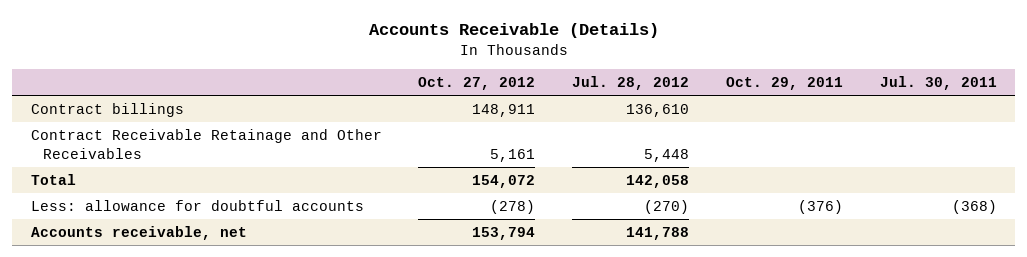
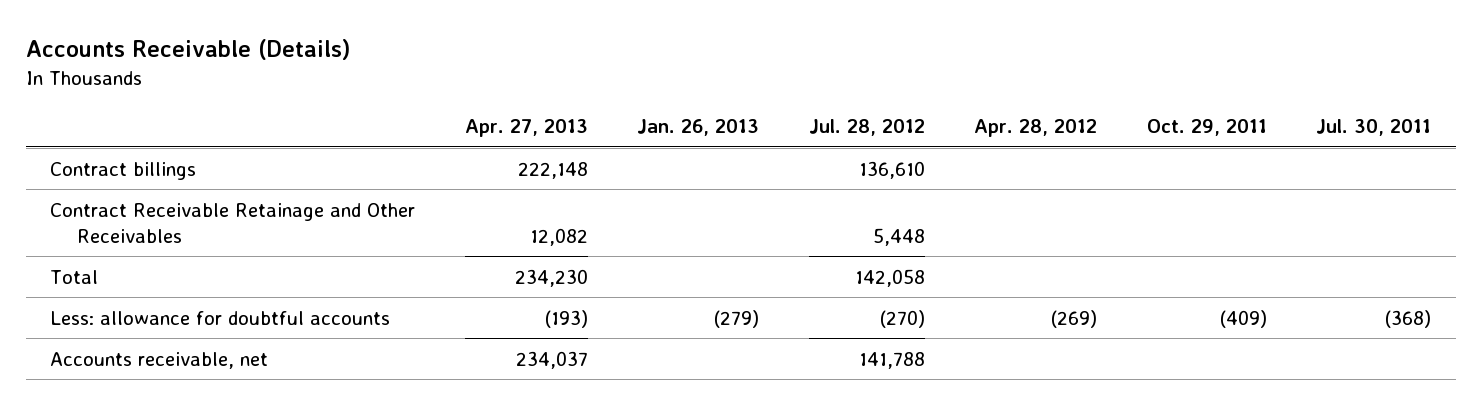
- | Oct. 27, 2012 | Jul. 28, 2012 | Oct. 29, 2011 | Jul. 30, 2011
+ | Apr. 27, 2013 | Jan. 26, 2013 | Jul. 28, 2012 | Apr. 28, 2012 | Oct. 29, 2011 | Jul. 30, 2011
- Less: allowance for doubtful accounts | (278) | (270) | (376) | (368)
+ Less: allowance for doubtful accounts | (193) | (279) | (270) | (269) | (409) | (368)

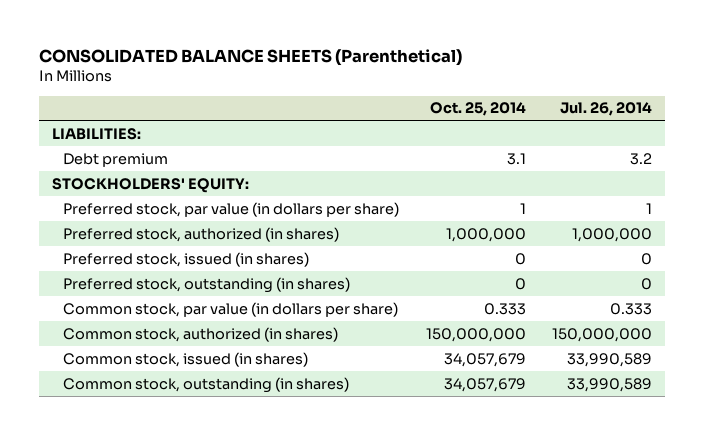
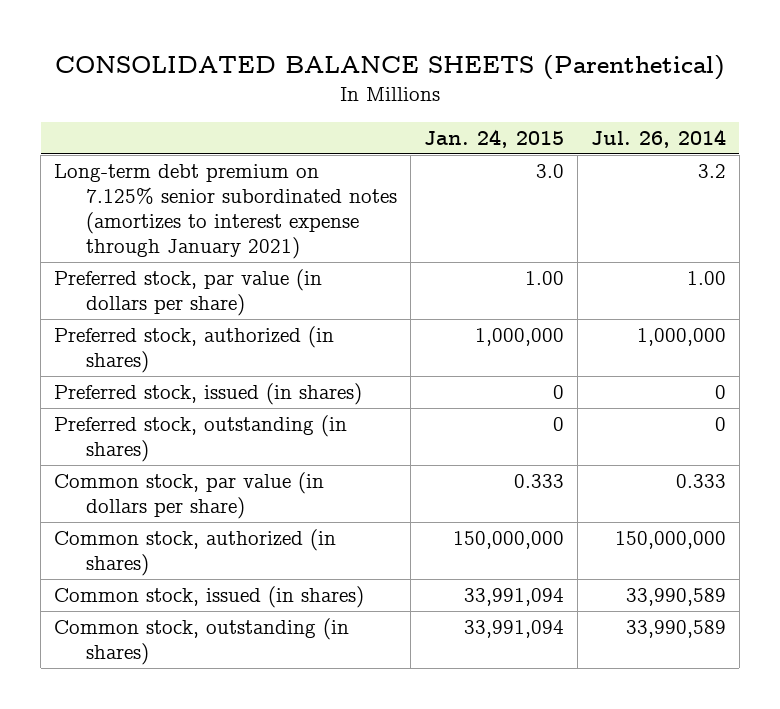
- | Oct. 25, 2014 | Jul. 26, 2014
+ | Jan. 24, 2015 | Jul. 26, 2014
- LIABILITIES:
- Debt premium | 3.1 | 3.2
- STOCKHOLDERS' EQUITY:
- Preferred stock, par value (in dollars per share) | 1 | 1
+ Long-term debt premium on 7.125% senior subordinated notes (amortizes to interest expense through January 2021) | 3.0 | 3.2
+ Preferred stock, par value (in dollars per share) | 1.00 | 1.00

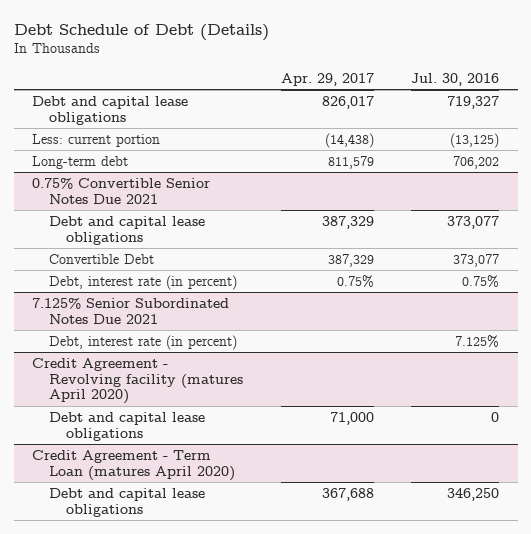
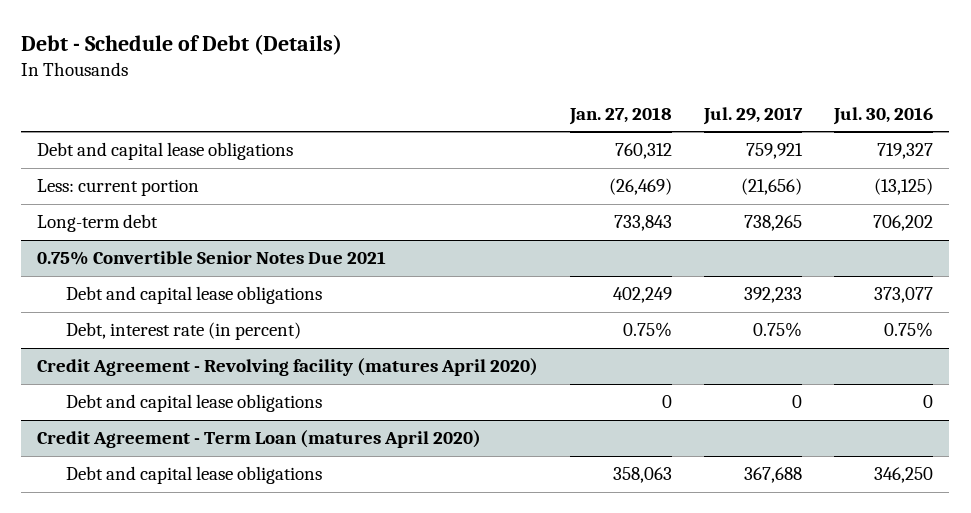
- Debt Schedule of Debt (Details)
+ Debt - Schedule of Debt (Details)
- | Apr. 29, 2017 | Jul. 30, 2016
+ | Jan. 27, 2018 | Jul. 29, 2017 | Jul. 30, 2016
@ 0.75% Convertible Senior Notes Due 2021
- Convertible Debt | 387,329 | 373,077
- 7.125% Senior Subordinated Notes Due 2021
- Debt, interest rate (in percent) | | 7.125%

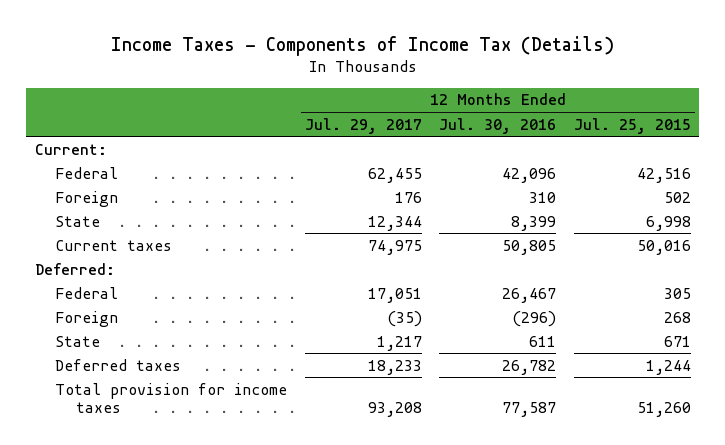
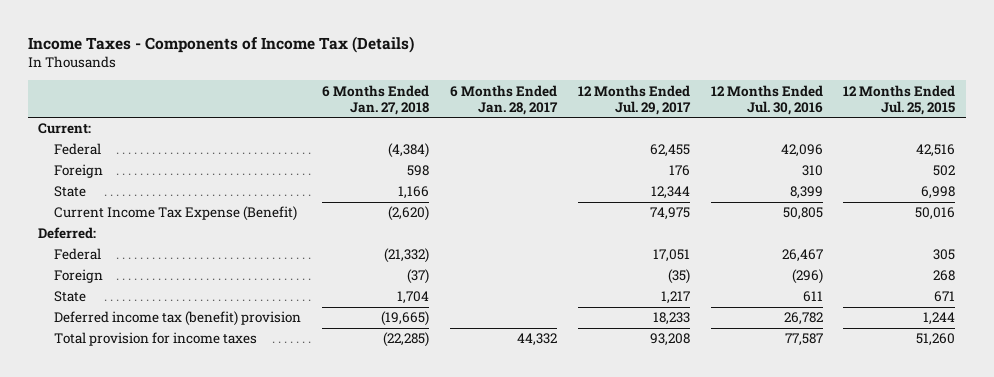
- | 12 Months Ended Jul. 29, 2017 | 12 Months Ended Jul. 30, 2016 | 12 Months Ended Jul. 25, 2015
+ | 6 Months Ended Jan. 27, 2018 | 6 Months Ended Jan. 28, 2017 | 12 Months Ended Jul. 29, 2017 | 12 Months Ended Jul. 30, 2016 | 12 Months Ended Jul. 25, 2015
- Current taxes | 74,975 | 50,805 | 50,016
+ Current Income Tax Expense (Benefit) | (2,620) | | 74,975 | 50,805 | 50,016
- Deferred taxes | 18,233 | 26,782 | 1,244
+ Deferred income tax (benefit) provision | (19,665) | | 18,233 | 26,782 | 1,244

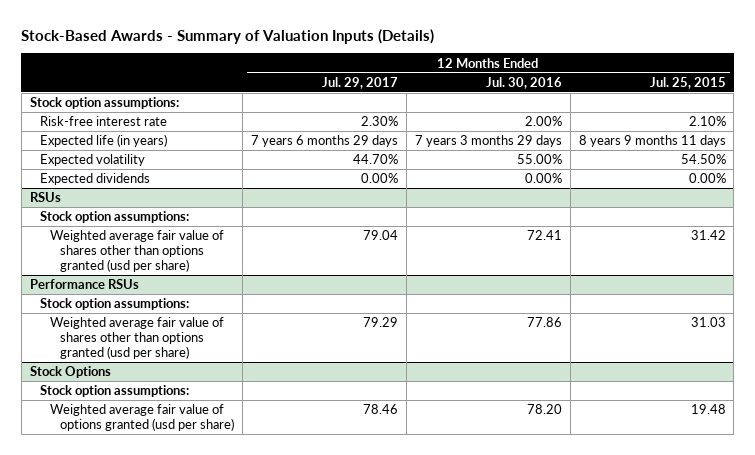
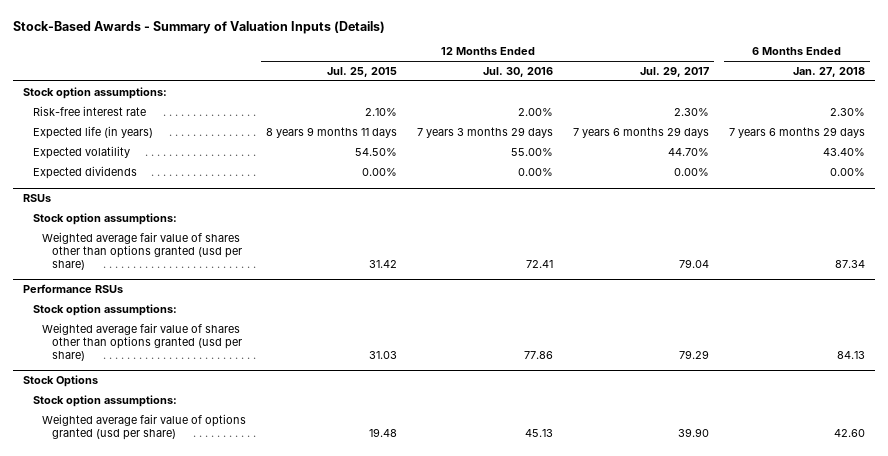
- | 12 Months Ended Jul. 29, 2017 | 12 Months Ended Jul. 30, 2016 | 12 Months Ended Jul. 25, 2015
+ | 12 Months Ended Jul. 25, 2015 | 12 Months Ended Jul. 30, 2016 | 12 Months Ended Jul. 29, 2017 | 6 Months Ended Jan. 27, 2018
@ Stock Options
- Weighted average fair value of options granted (usd per share) | 78.46 | 78.20 | 19.48
+ Weighted average fair value of options granted (usd per share) | 19.48 | 45.13 | 39.90 | 42.60

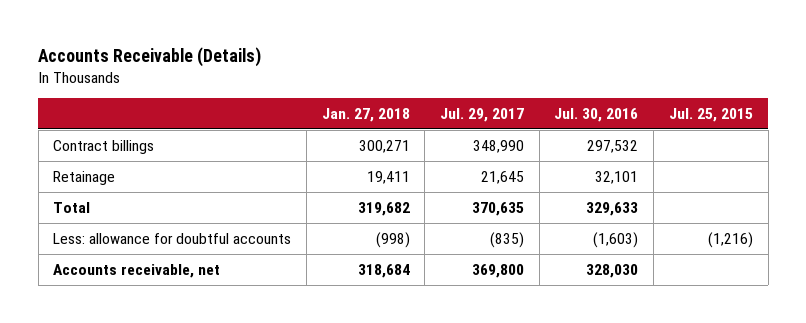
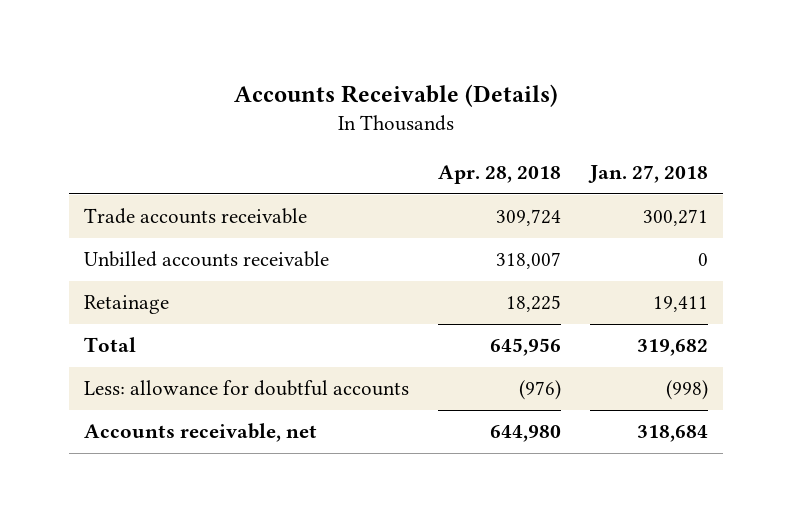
- | Jan. 27, 2018 | Jul. 29, 2017 | Jul. 30, 2016 | Jul. 25, 2015
+ | Apr. 28, 2018 | Jan. 27, 2018
- Contract billings | 300,271 | 348,990 | 297,532 |
+ Trade accounts receivable | 309,724 | 300,271
+ Unbilled accounts receivable | 318,007 | 0

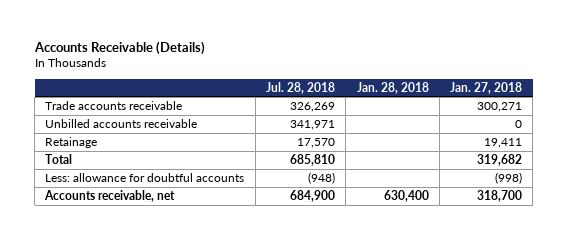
- | Apr. 28, 2018 | Jan. 27, 2018
+ | Jul. 28, 2018 | Jan. 28, 2018 | Jan. 27, 2018
- Accounts receivable, net | 644,980 | 318,684
+ Accounts receivable, net | 684,900 | 630,400 | 318,700

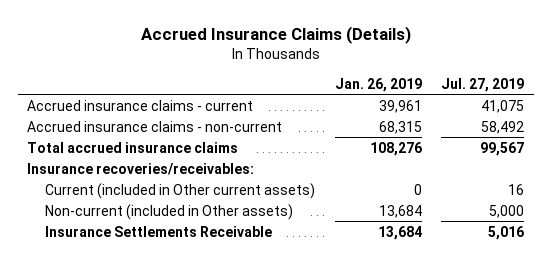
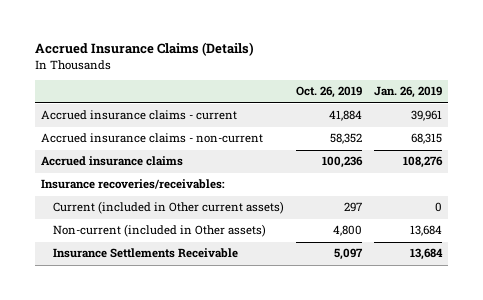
- | Jan. 26, 2019 | Jul. 27, 2019
+ | Oct. 26, 2019 | Jan. 26, 2019
- Total accrued insurance claims | 108,276 | 99,567
+ Accrued insurance claims | 100,236 | 108,276

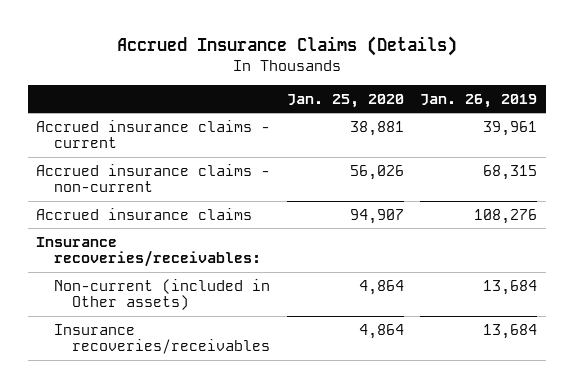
- | Oct. 26, 2019 | Jan. 26, 2019
+ | Jan. 25, 2020 | Jan. 26, 2019
- Current (included in Other current assets) | 297 | 0
- Insurance Settlements Receivable | 5,097 | 13,684
+ Insurance recoveries/receivables | 4,864 | 13,684

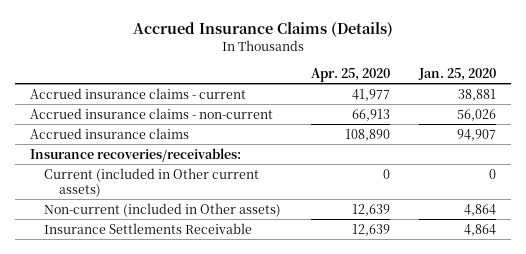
- | Jan. 25, 2020 | Jan. 26, 2019
+ | Apr. 25, 2020 | Jan. 25, 2020
+ Current (included in Other current assets) | 0 | 0
- Insurance recoveries/receivables | 4,864 | 13,684
+ Insurance Settlements Receivable | 12,639 | 4,864

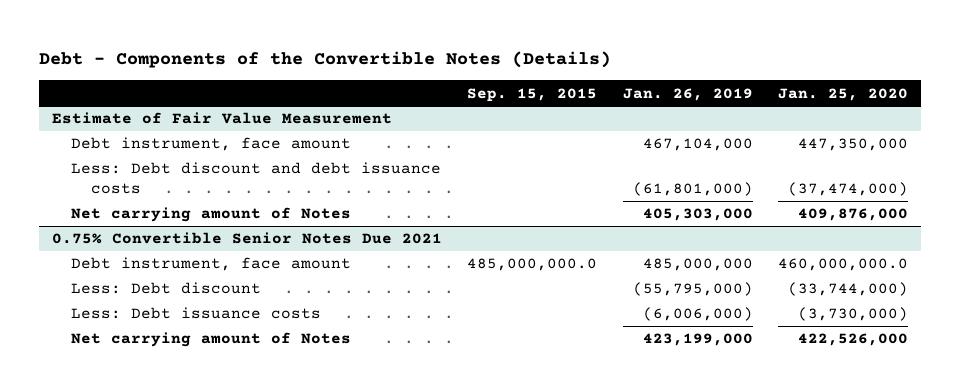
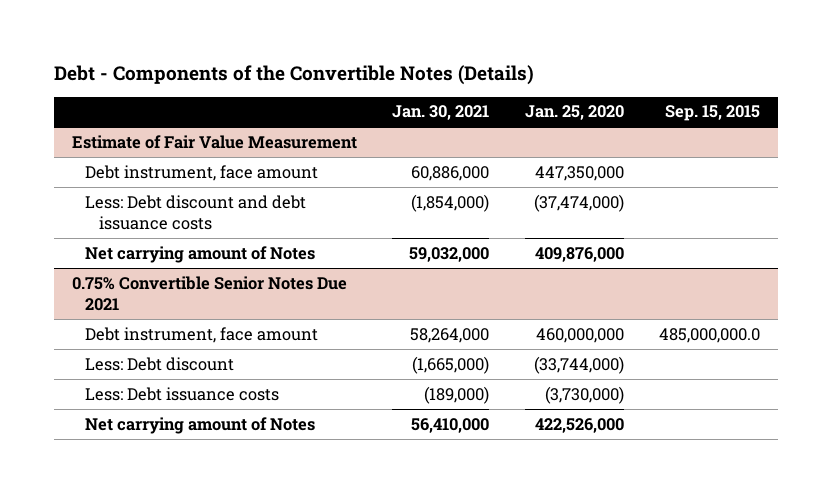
- | Sep. 15, 2015 | Jan. 26, 2019 | Jan. 25, 2020
+ | Jan. 30, 2021 | Jan. 25, 2020 | Sep. 15, 2015
@ 0.75% Convertible Senior Notes Due 2021
- Debt instrument, face amount | 485,000,000.0 | 485,000,000 | 460,000,000.0
+ Debt instrument, face amount | 58,264,000 | 460,000,000 | 485,000,000.0

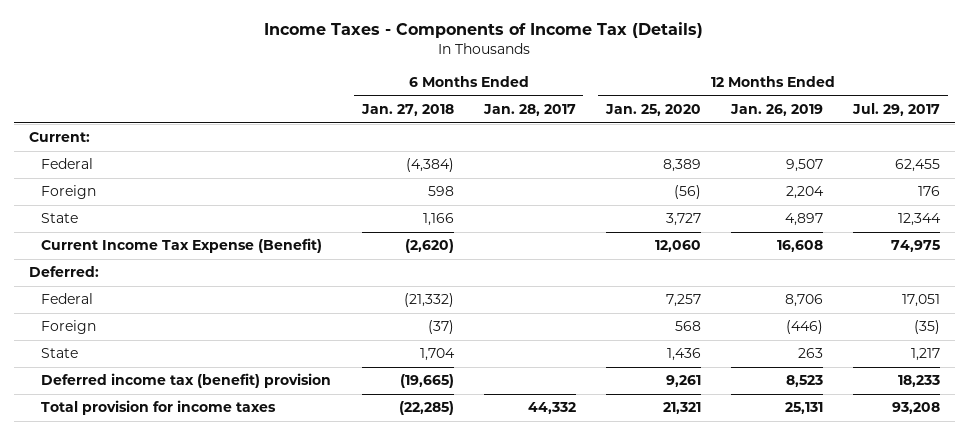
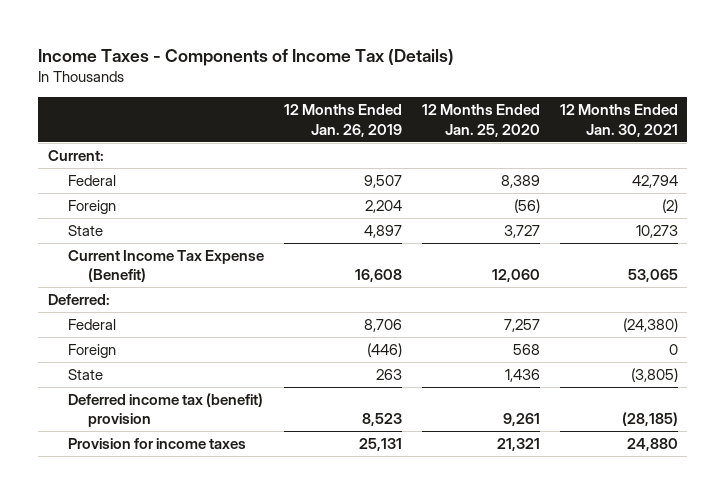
- | 6 Months Ended Jan. 27, 2018 | 6 Months Ended Jan. 28, 2017 | 12 Months Ended Jan. 25, 2020 | 12 Months Ended Jan. 26, 2019 | 12 Months Ended Jul. 29, 2017
+ | 12 Months Ended Jan. 26, 2019 | 12 Months Ended Jan. 25, 2020 | 12 Months Ended Jan. 30, 2021
- Total provision for income taxes | (22,285) | 44,332 | 21,321 | 25,131 | 93,208
+ Provision for income taxes | 25,131 | 21,321 | 24,880

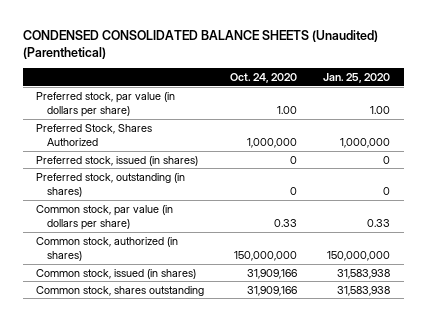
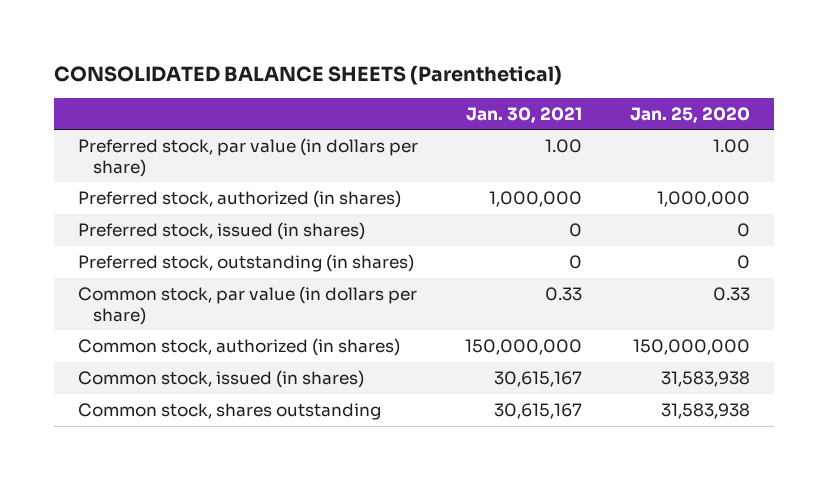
- CONDENSED CONSOLIDATED BALANCE SHEETS (Unaudited) (Parenthetical)
+ CONSOLIDATED BALANCE SHEETS (Parenthetical)
- | Oct. 24, 2020 | Jan. 25, 2020
+ | Jan. 30, 2021 | Jan. 25, 2020
- Preferred Stock, Shares Authorized | 1,000,000 | 1,000,000
+ Preferred stock, authorized (in shares) | 1,000,000 | 1,000,000

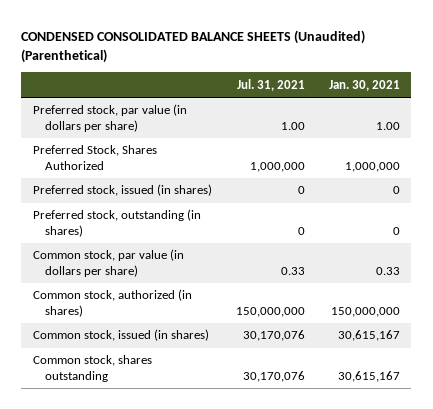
- CONSOLIDATED BALANCE SHEETS (Parenthetical)
+ CONDENSED CONSOLIDATED BALANCE SHEETS (Unaudited) (Parenthetical)
- | Jan. 30, 2021 | Jan. 25, 2020
+ | Jul. 31, 2021 | Jan. 30, 2021
- Preferred stock, authorized (in shares) | 1,000,000 | 1,000,000
+ Preferred Stock, Shares Authorized | 1,000,000 | 1,000,000

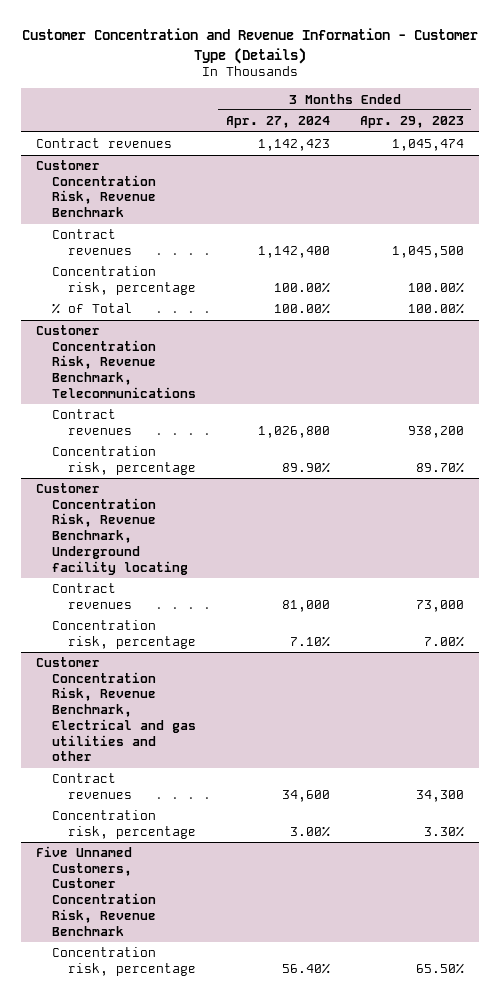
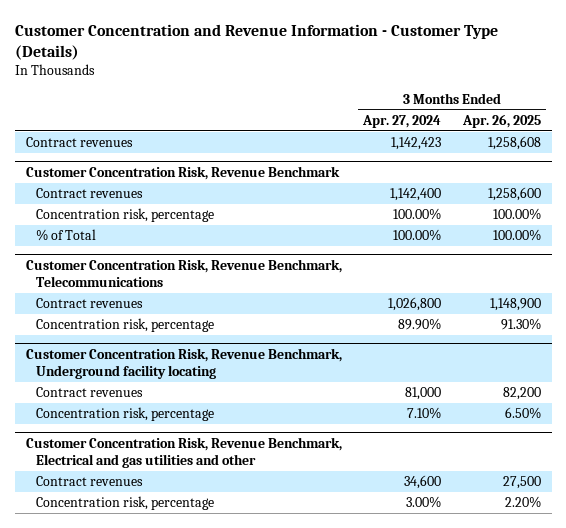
- | 3 Months Ended Apr. 27, 2024 | 3 Months Ended Apr. 29, 2023
+ | 3 Months Ended Apr. 27, 2024 | 3 Months Ended Apr. 26, 2025
- Five Unnamed Customers, Customer Concentration Risk, Revenue Benchmark
- Concentration risk, percentage | 56.40% | 65.50%

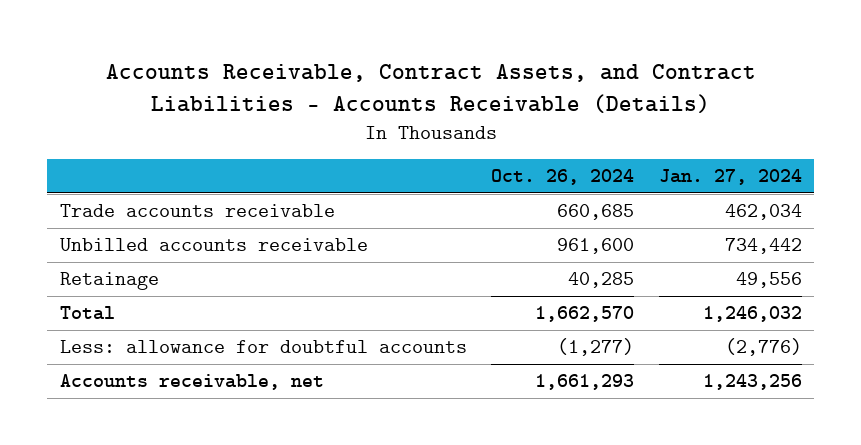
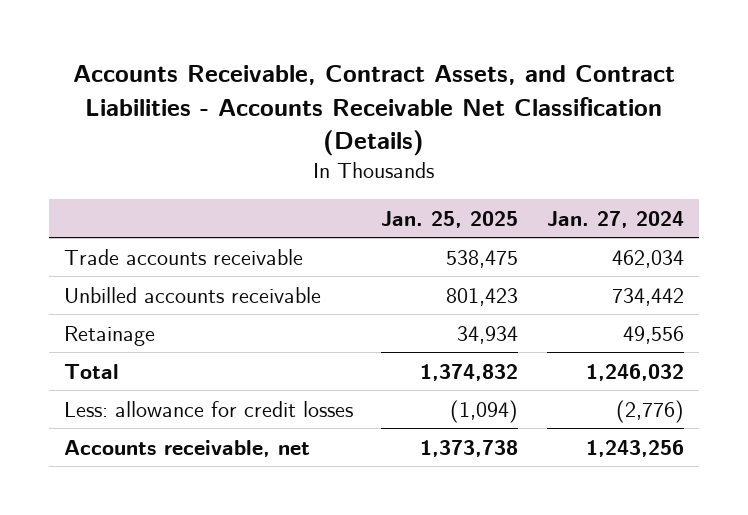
- Accounts Receivable, Contract Assets, and Contract Liabilities - Accounts Receivable (Details)
+ Accounts Receivable, Contract Assets, and Contract Liabilities - Accounts Receivable Net Classification (Details)
- | Oct. 26, 2024 | Jan. 27, 2024
+ | Jan. 25, 2025 | Jan. 27, 2024
- Less: allowance for doubtful accounts | (1,277) | (2,776)
+ Less: allowance for credit losses | (1,094) | (2,776)

